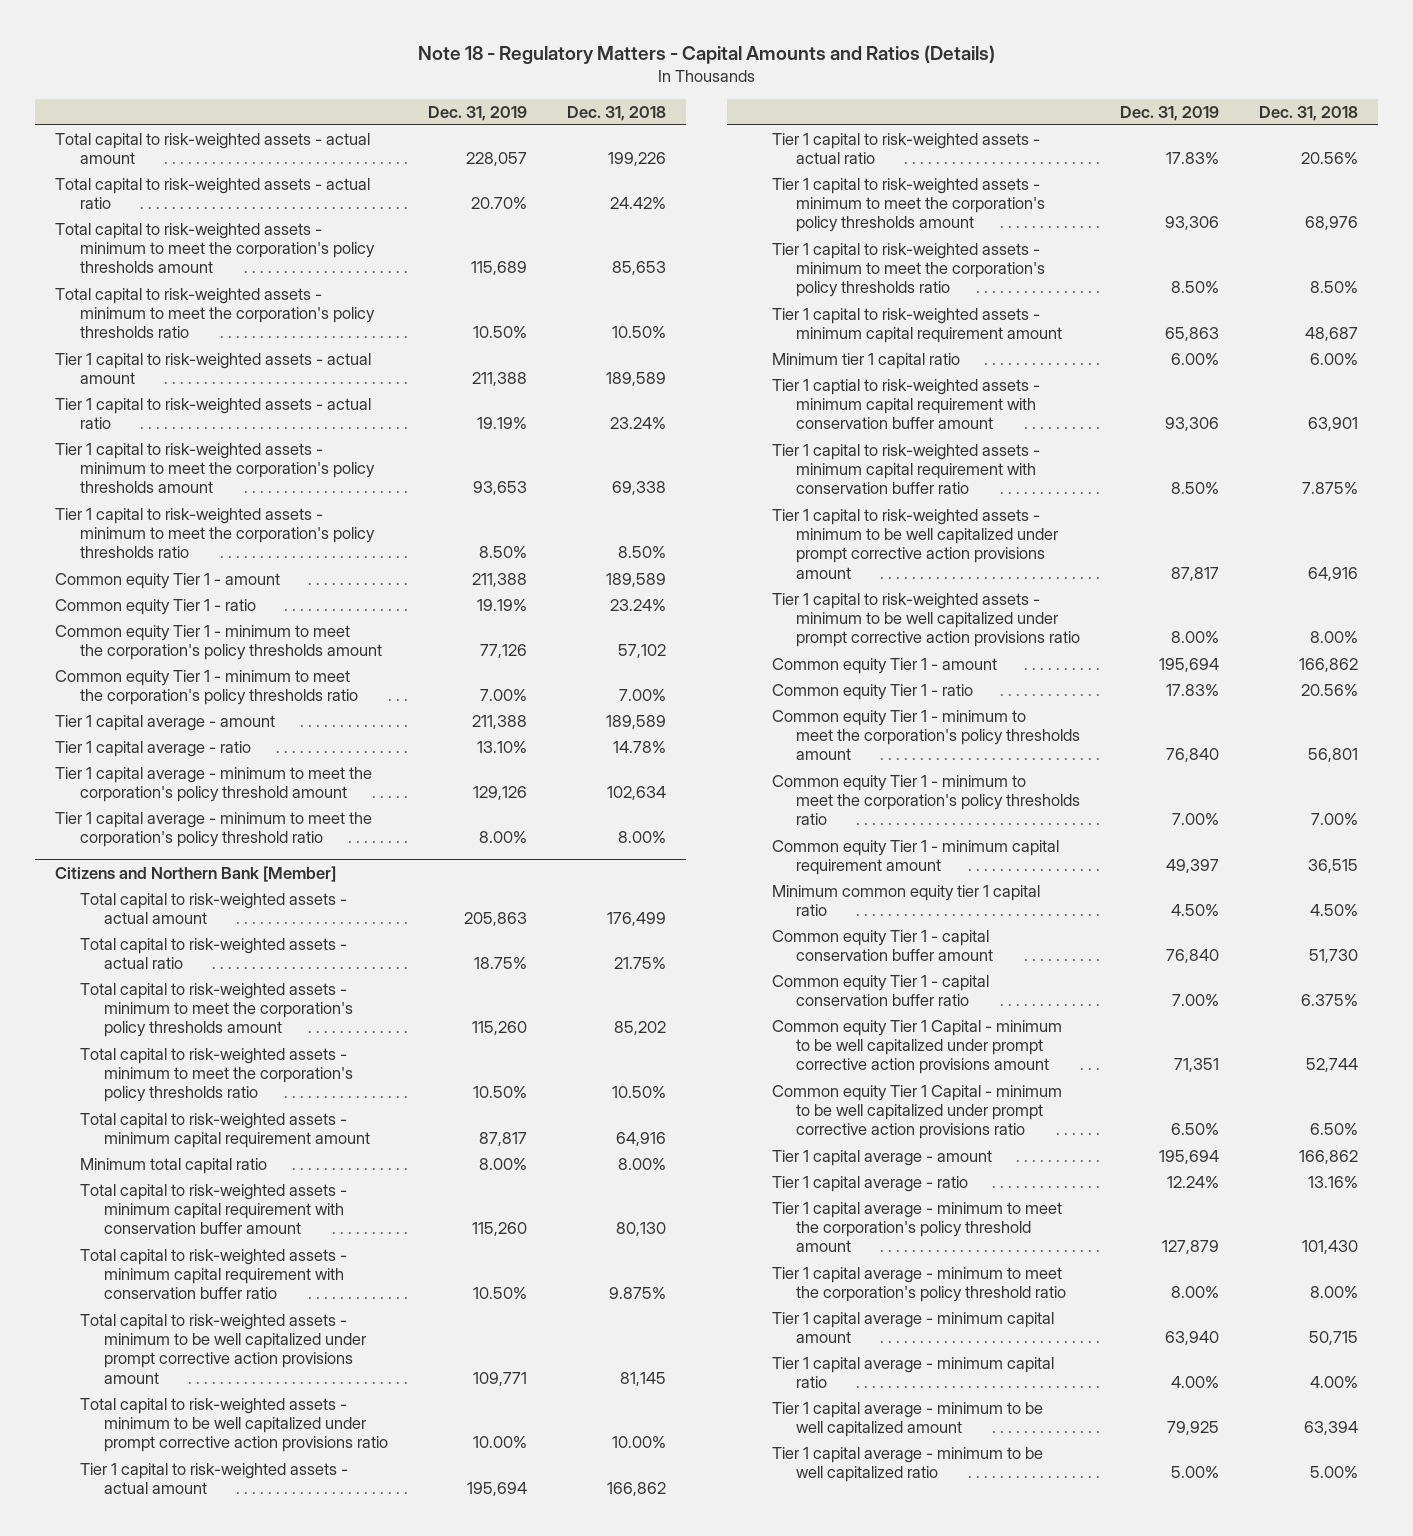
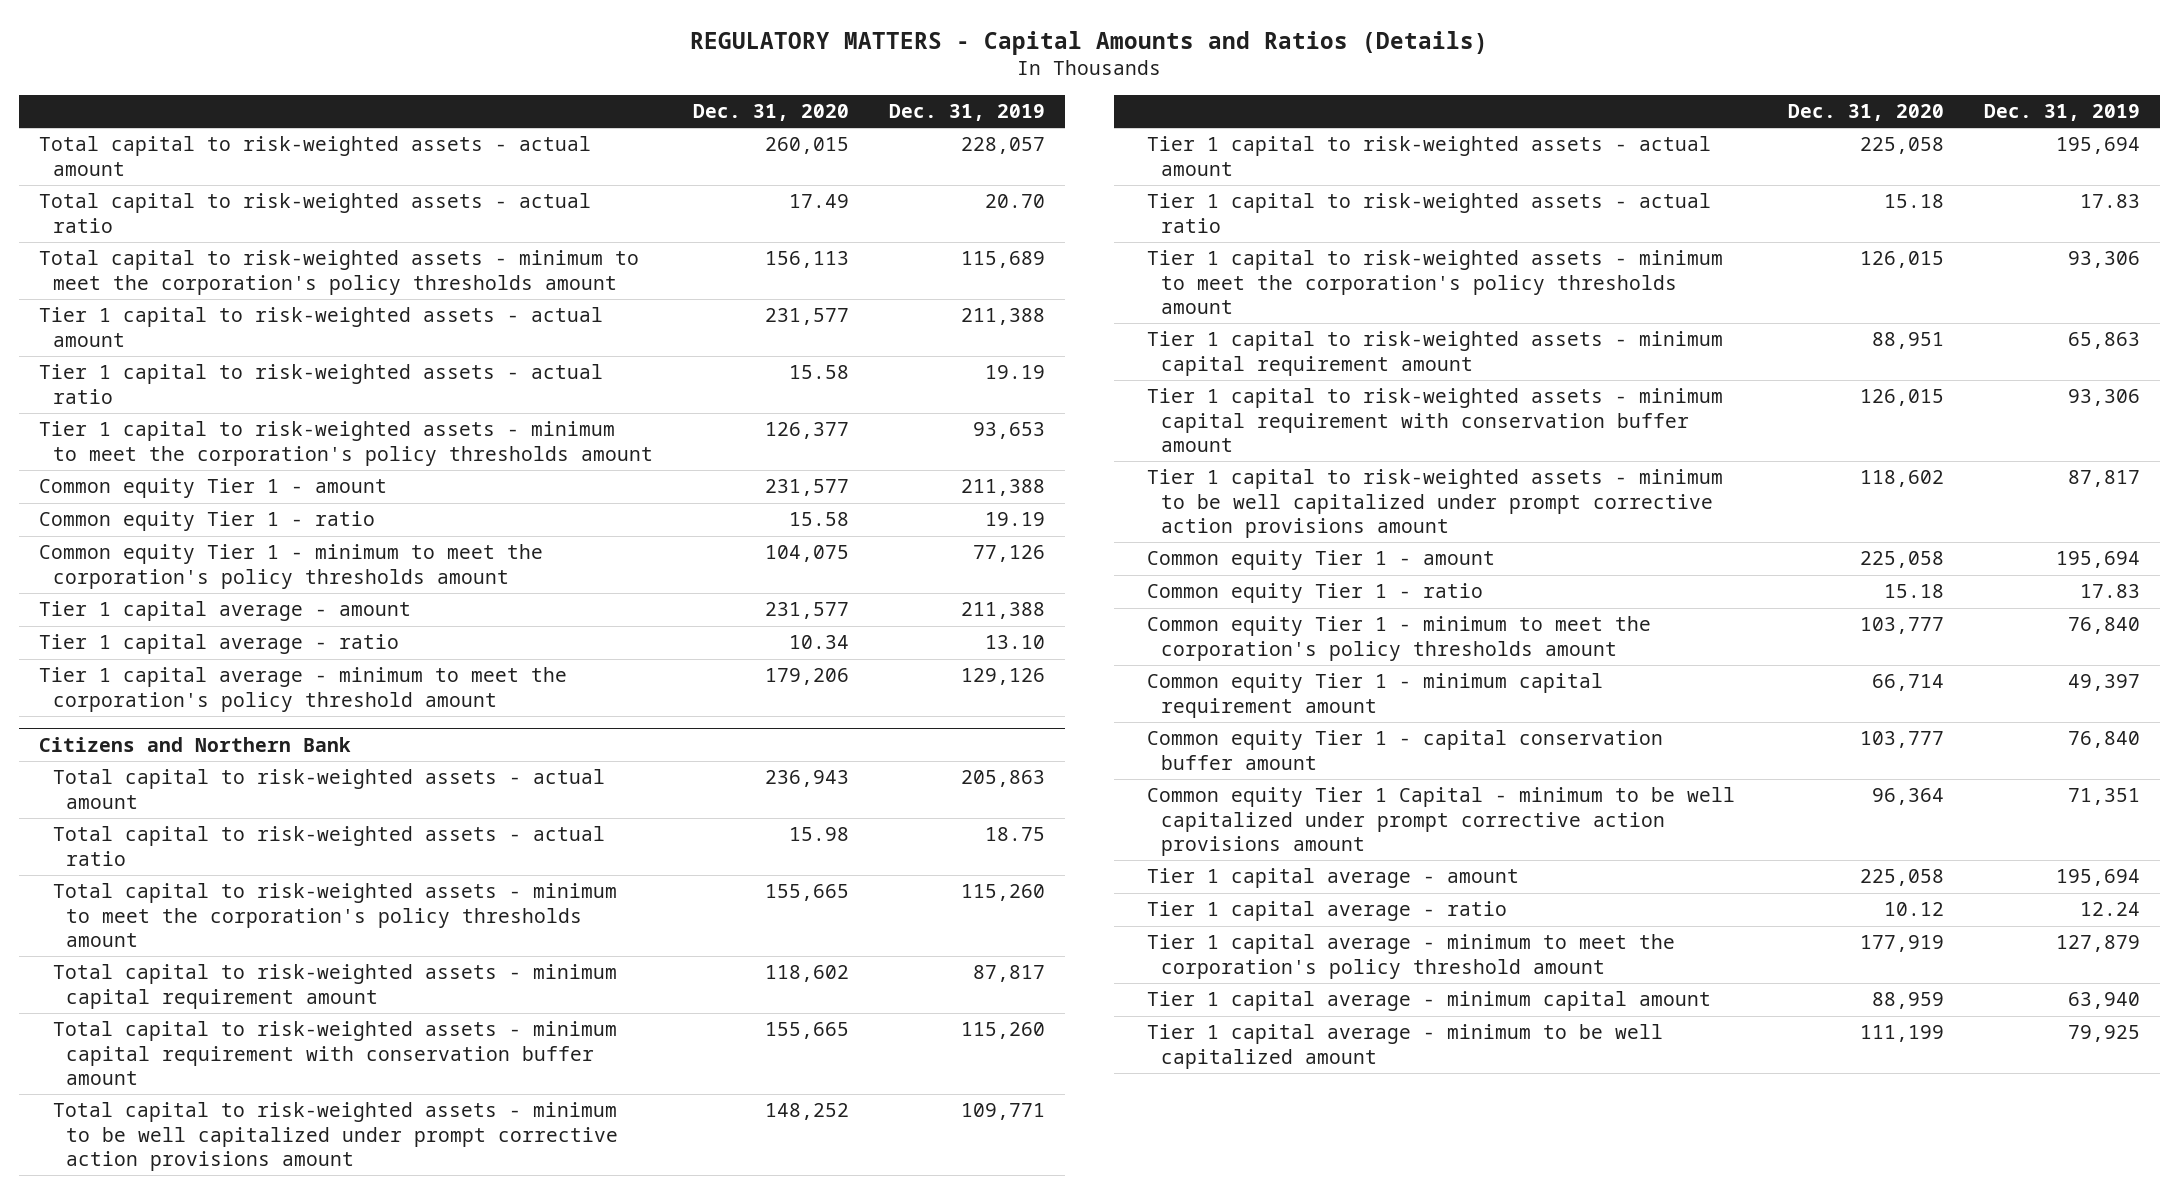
- Note 18 - Regulatory Matters - Capital Amounts and Ratios (Details)
+ REGULATORY MATTERS - Capital Amounts and Ratios (Details)
- | Dec. 31, 2019 | Dec. 31, 2018
+ | Dec. 31, 2020 | Dec. 31, 2019
- Total capital to risk-weighted assets - actual ratio | 20.70% | 24.42%
+ Total capital to risk-weighted assets - actual ratio | 17.49 | 20.70
- Total capital to risk-weighted assets - minimum to meet the corporation's policy thresholds ratio | 10.50% | 10.50%
- Tier 1 capital to risk-weighted assets - actual ratio | 19.19% | 23.24%
+ Tier 1 capital to risk-weighted assets - actual ratio | 15.58 | 19.19
- Tier 1 capital to risk-weighted assets - minimum to meet the corporation's policy thresholds ratio | 8.50% | 8.50%
- Common equity Tier 1 - ratio | 19.19% | 23.24%
+ Common equity Tier 1 - ratio | 15.58 | 19.19
- Common equity Tier 1 - minimum to meet the corporation's policy thresholds ratio | 7.00% | 7.00%
- Tier 1 capital average - ratio | 13.10% | 14.78%
+ Tier 1 capital average - ratio | 10.34 | 13.10
- Tier 1 capital average - minimum to meet the corporation's policy threshold ratio | 8.00% | 8.00%
- Citizens and Northern Bank [Member]
+ Citizens and Northern Bank
- Total capital to risk-weighted assets - actual ratio | 18.75% | 21.75%
+ Total capital to risk-weighted assets - actual ratio | 15.98 | 18.75
- Total capital to risk-weighted assets - minimum to meet the corporation's policy thresholds ratio | 10.50% | 10.50%
- Minimum total capital ratio | 8.00% | 8.00%
- Total capital to risk-weighted assets - minimum capital requirement with conservation buffer ratio | 10.50% | 9.875%
- Total capital to risk-weighted assets - minimum to be well capitalized under prompt corrective action provisions ratio | 10.00% | 10.00%
- Tier 1 capital to risk-weighted assets - actual ratio | 17.83% | 20.56%
+ Tier 1 capital to risk-weighted assets - actual ratio | 15.18 | 17.83
- Tier 1 capital to risk-weighted assets - minimum to meet the corporation's policy thresholds ratio | 8.50% | 8.50%
- Minimum tier 1 capital ratio | 6.00% | 6.00%
- Tier 1 captial to risk-weighted assets - minimum capital requirement with conservation buffer amount | 93,306 | 63,901
- Tier 1 capital to risk-weighted assets - minimum capital requirement with conservation buffer ratio | 8.50% | 7.875%
+ Tier 1 capital to risk-weighted assets - minimum capital requirement with conservation buffer amount | 126,015 | 93,306
- Tier 1 capital to risk-weighted assets - minimum to be well capitalized under prompt corrective action provisions ratio | 8.00% | 8.00%
- Common equity Tier 1 - ratio | 17.83% | 20.56%
+ Common equity Tier 1 - ratio | 15.18 | 17.83
- Common equity Tier 1 - minimum to meet the corporation's policy thresholds ratio | 7.00% | 7.00%
- Minimum common equity tier 1 capital ratio | 4.50% | 4.50%
- Common equity Tier 1 - capital conservation buffer ratio | 7.00% | 6.375%
- Common equity Tier 1 Capital - minimum to be well capitalized under prompt corrective action provisions ratio | 6.50% | 6.50%
- Tier 1 capital average - ratio | 12.24% | 13.16%
+ Tier 1 capital average - ratio | 10.12 | 12.24
- Tier 1 capital average - minimum to meet the corporation's policy threshold ratio | 8.00% | 8.00%
- Tier 1 capital average - minimum capital ratio | 4.00% | 4.00%
- Tier 1 capital average - minimum to be well capitalized ratio | 5.00% | 5.00%

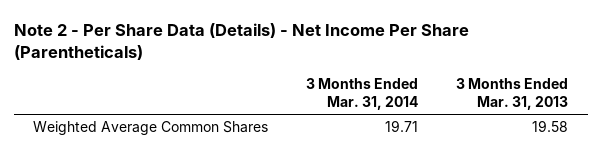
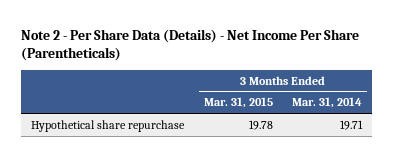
- | 3 Months Ended Mar. 31, 2014 | 3 Months Ended Mar. 31, 2013
+ | 3 Months Ended Mar. 31, 2015 | 3 Months Ended Mar. 31, 2014
- Weighted Average Common Shares | 19.71 | 19.58
+ Hypothetical share repurchase | 19.78 | 19.71

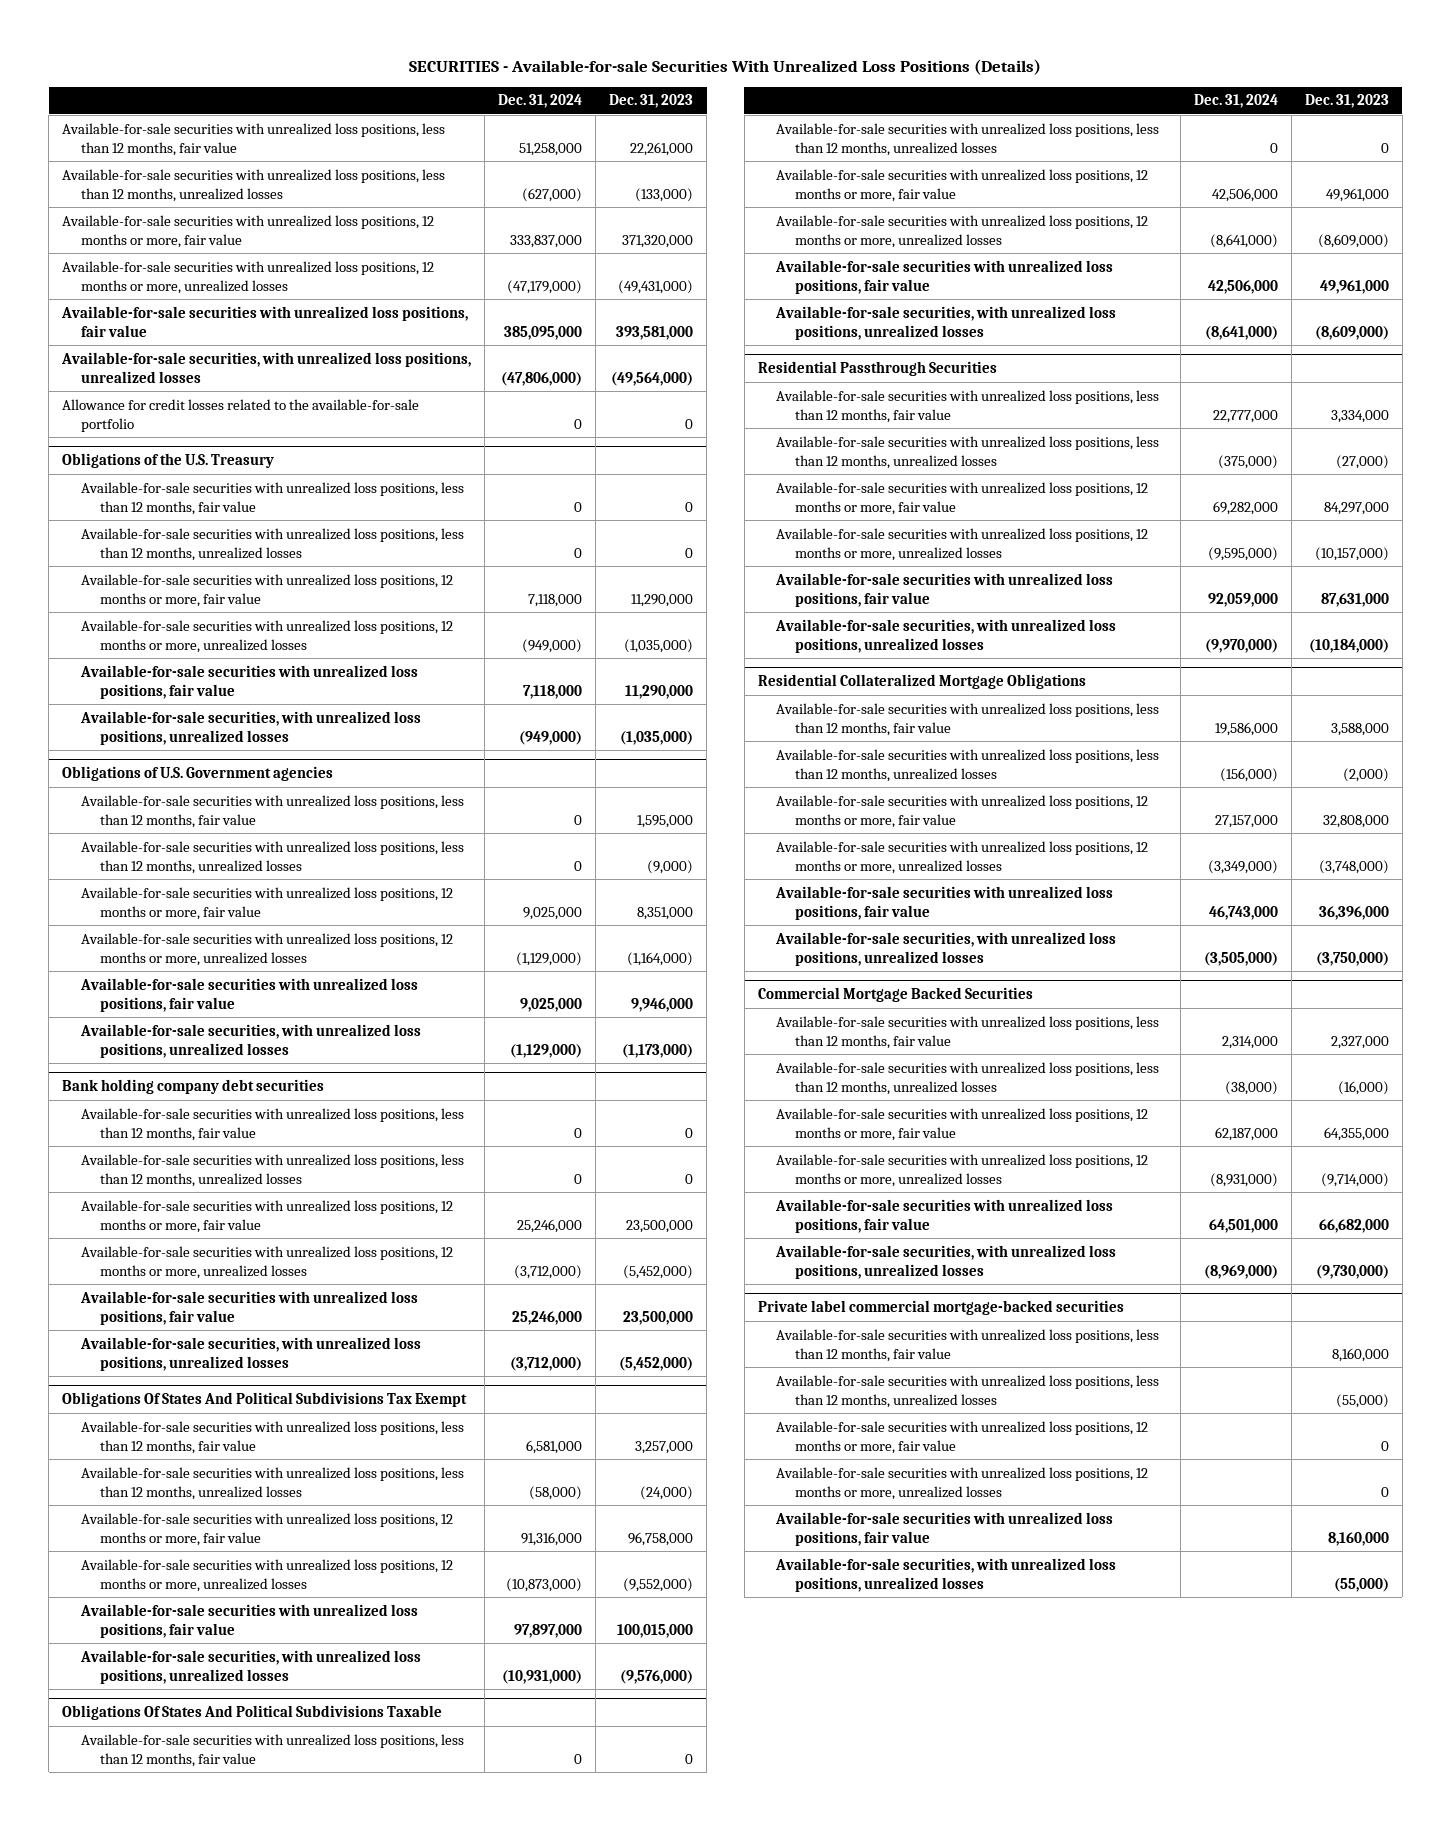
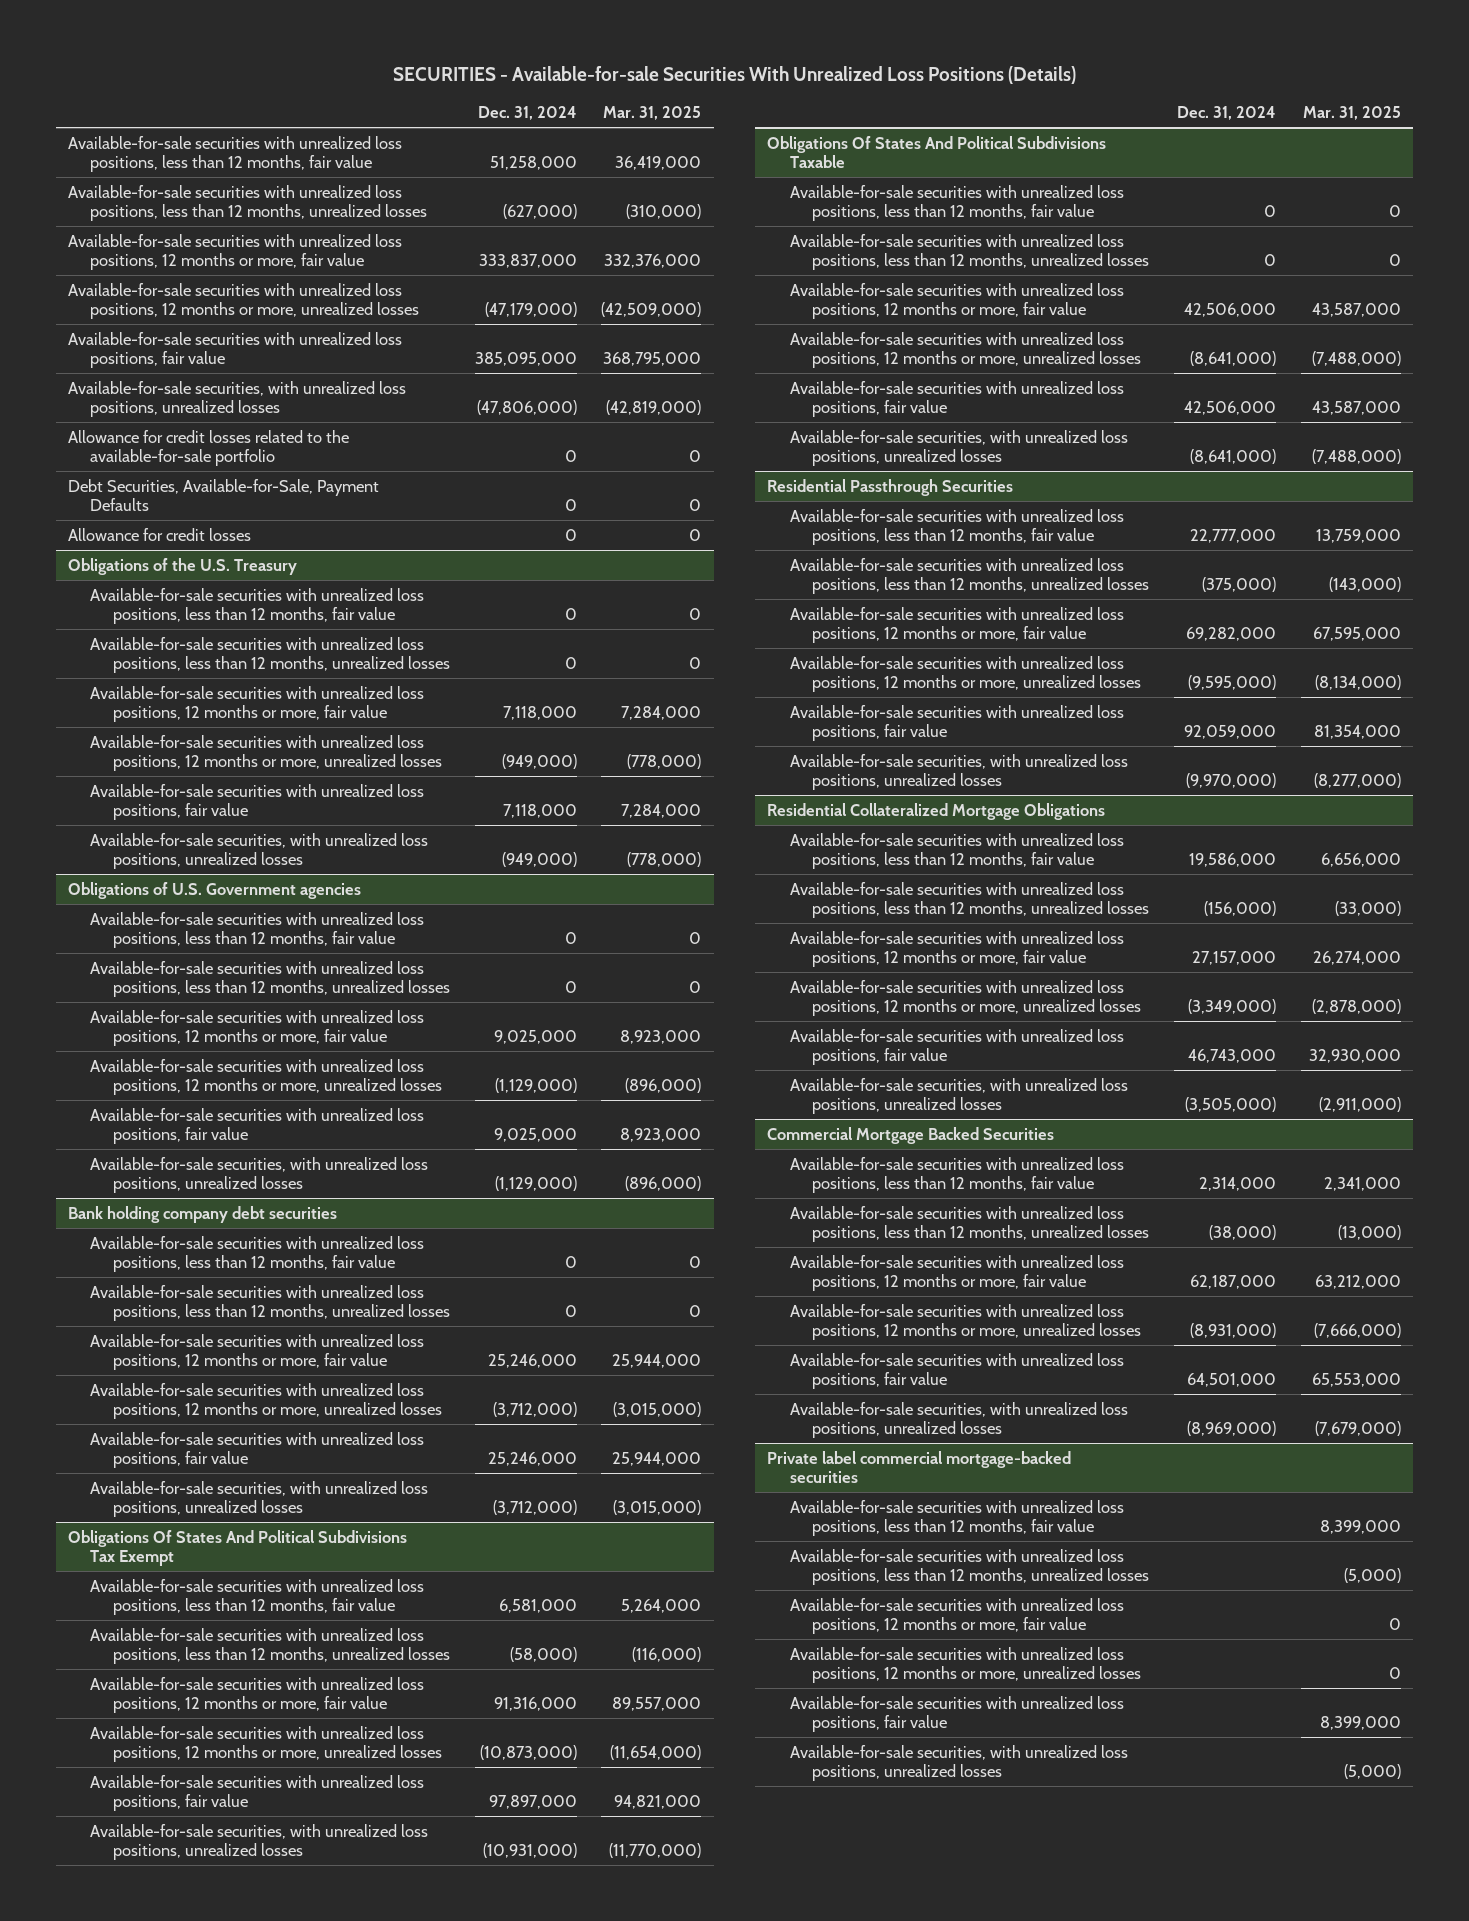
- | Dec. 31, 2024 | Dec. 31, 2023
+ | Dec. 31, 2024 | Mar. 31, 2025
+ Debt Securities, Available-for-Sale, Payment Defaults | 0 | 0
+ Allowance for credit losses | 0 | 0

